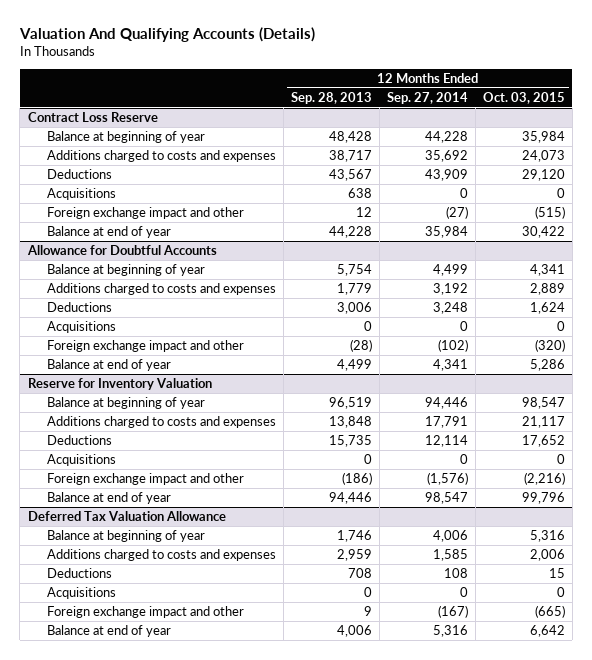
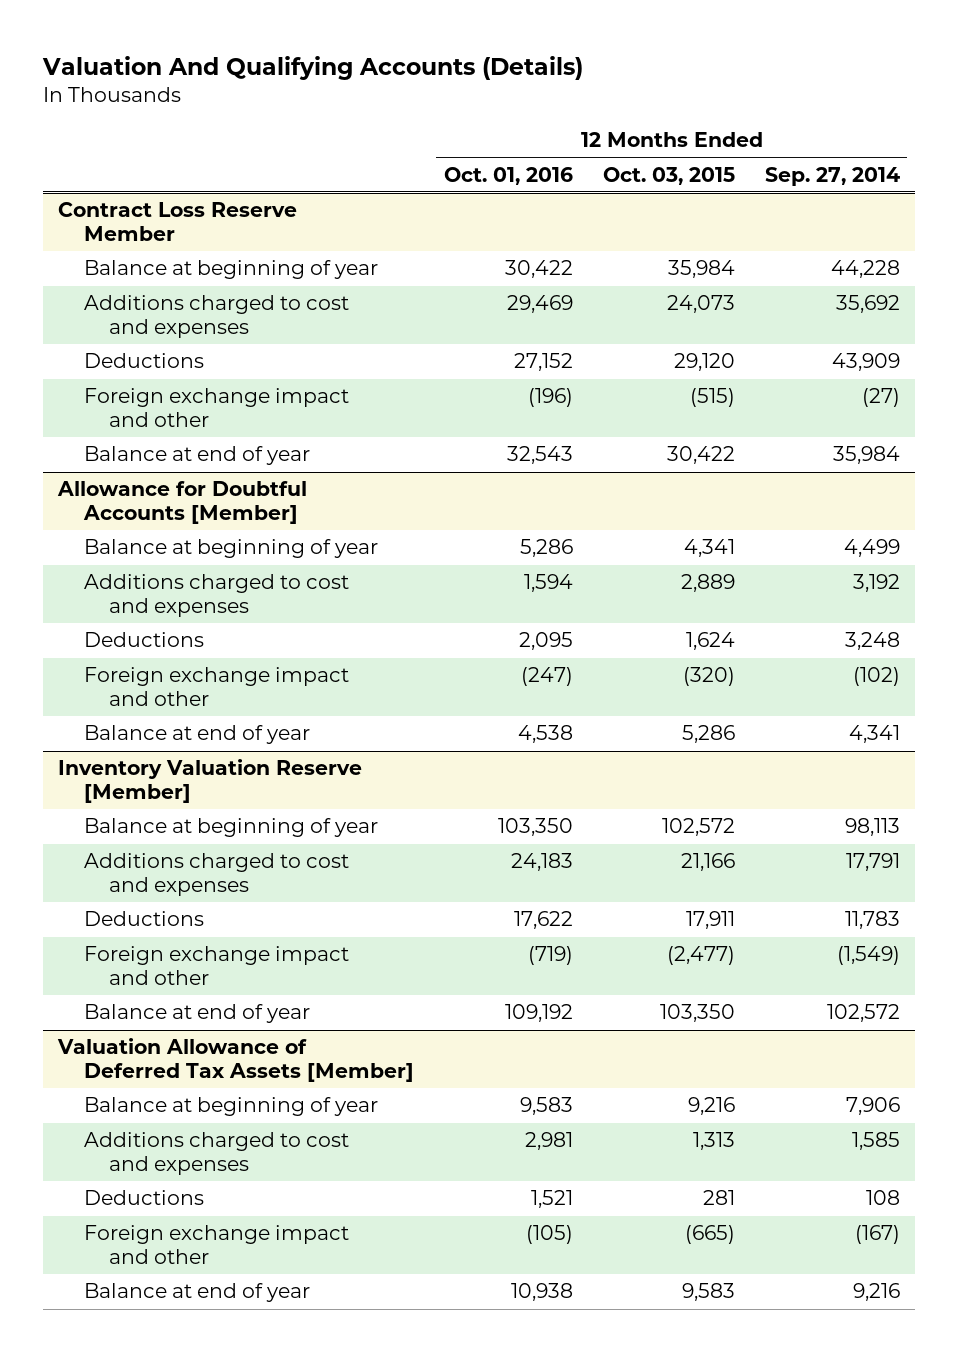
- | 12 Months Ended Sep. 28, 2013 | 12 Months Ended Sep. 27, 2014 | 12 Months Ended Oct. 03, 2015
+ | 12 Months Ended Oct. 01, 2016 | 12 Months Ended Oct. 03, 2015 | 12 Months Ended Sep. 27, 2014
- Contract Loss Reserve
+ Contract Loss Reserve Member
- Additions charged to costs and expenses | 38,717 | 35,692 | 24,073
+ Additions charged to cost and expenses | 29,469 | 24,073 | 35,692
- Acquisitions | 638 | 0 | 0
- Allowance for Doubtful Accounts
+ Allowance for Doubtful Accounts [Member]
- Additions charged to costs and expenses | 1,779 | 3,192 | 2,889
+ Additions charged to cost and expenses | 1,594 | 2,889 | 3,192
- Acquisitions | 0 | 0 | 0
- Reserve for Inventory Valuation
- Balance at beginning of year | 96,519 | 94,446 | 98,547
- Additions charged to costs and expenses | 13,848 | 17,791 | 21,117
- Deductions | 15,735 | 12,114 | 17,652
- Acquisitions | 0 | 0 | 0
- Foreign exchange impact and other | (186) | (1,576) | (2,216)
- Balance at end of year | 94,446 | 98,547 | 99,796
- Deferred Tax Valuation Allowance
- Balance at beginning of year | 1,746 | 4,006 | 5,316
- Additions charged to costs and expenses | 2,959 | 1,585 | 2,006
- Deductions | 708 | 108 | 15
- Acquisitions | 0 | 0 | 0
+ Inventory Valuation Reserve [Member]
+ Balance at beginning of year | 103,350 | 102,572 | 98,113
+ Additions charged to cost and expenses | 24,183 | 21,166 | 17,791
+ Deductions | 17,622 | 17,911 | 11,783
+ Foreign exchange impact and other | (719) | (2,477) | (1,549)
+ Balance at end of year | 109,192 | 103,350 | 102,572
+ Valuation Allowance of Deferred Tax Assets [Member]
+ Balance at beginning of year | 9,583 | 9,216 | 7,906
+ Additions charged to cost and expenses | 2,981 | 1,313 | 1,585
+ Deductions | 1,521 | 281 | 108
- Balance at end of year | 4,006 | 5,316 | 6,642
+ Balance at end of year | 10,938 | 9,583 | 9,216

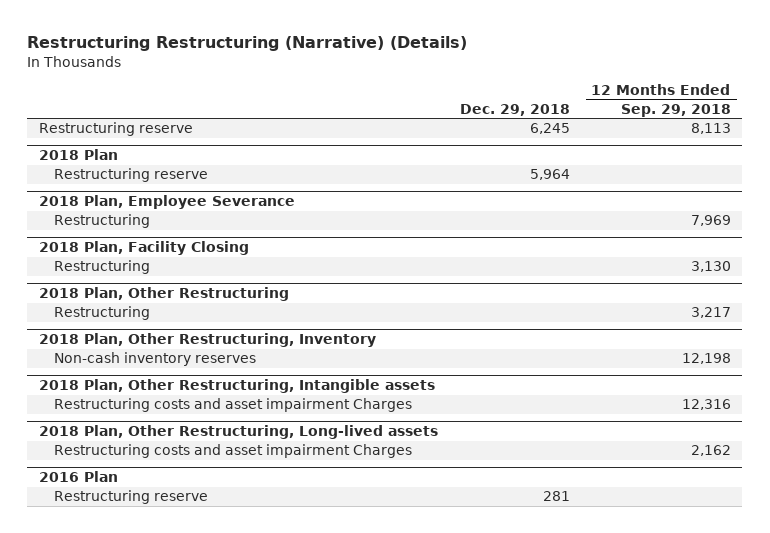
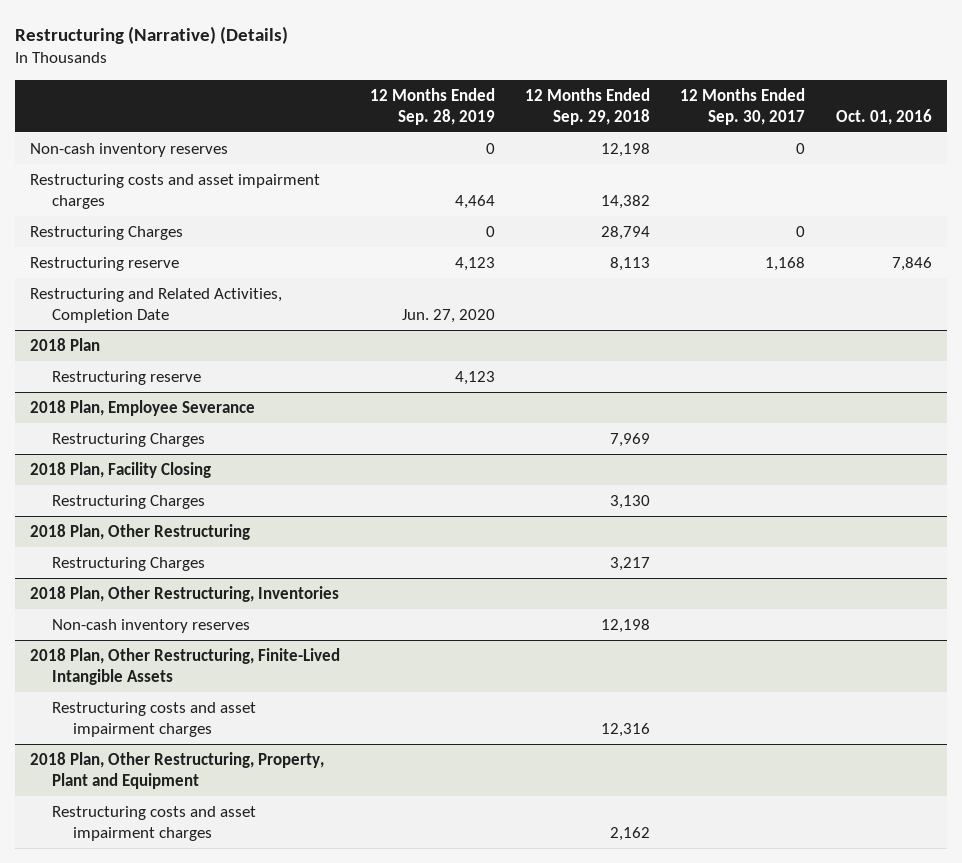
- Restructuring Restructuring (Narrative) (Details)
+ Restructuring (Narrative) (Details)
- | Dec. 29, 2018 | 12 Months Ended Sep. 29, 2018
+ | 12 Months Ended Sep. 28, 2019 | 12 Months Ended Sep. 29, 2018 | 12 Months Ended Sep. 30, 2017 | Oct. 01, 2016
+ Non-cash inventory reserves | 0 | 12,198 | 0 |
+ Restructuring costs and asset impairment charges | 4,464 | 14,382 | |
+ Restructuring Charges | 0 | 28,794 | 0 |
+ Restructuring and Related Activities, Completion Date | Jun. 27, 2020 | | |
@ 2018 Plan, Employee Severance
- Restructuring | | 7,969
+ Restructuring Charges | | 7,969 | |
@ 2018 Plan, Facility Closing
- Restructuring | | 3,130
+ Restructuring Charges | | 3,130 | |
@ 2018 Plan, Other Restructuring
- Restructuring | | 3,217
- 2018 Plan, Other Restructuring, Inventory
@ 2018 Plan, Other Restructuring
+ Restructuring Charges | | 3,217 | |
+ 2018 Plan, Other Restructuring, Inventories
- 2018 Plan, Other Restructuring, Intangible assets
- Restructuring costs and asset impairment Charges | | 12,316
- 2018 Plan, Other Restructuring, Long-lived assets
- Restructuring costs and asset impairment Charges | | 2,162
- 2016 Plan
- Restructuring reserve | 281 |
+ 2018 Plan, Other Restructuring, Finite-Lived Intangible Assets
+ Restructuring costs and asset impairment charges | | 12,316 | |
+ 2018 Plan, Other Restructuring, Property, Plant and Equipment
+ Restructuring costs and asset impairment charges | | 2,162 | |

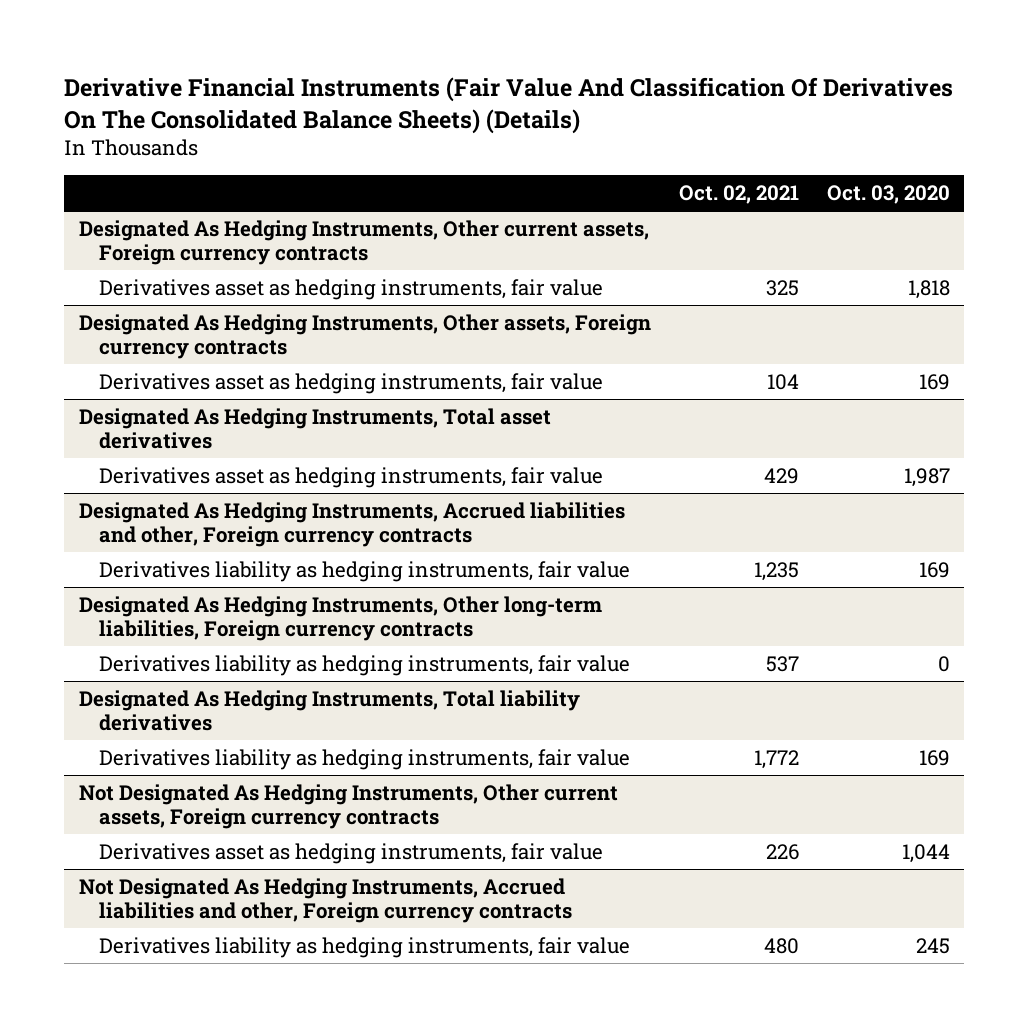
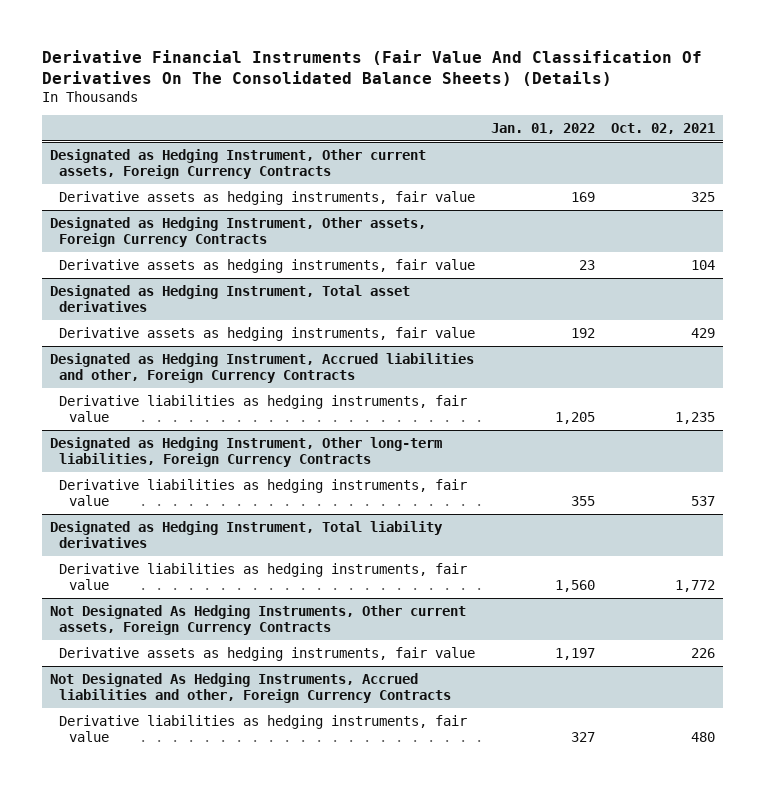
- | Oct. 02, 2021 | Oct. 03, 2020
+ | Jan. 01, 2022 | Oct. 02, 2021
- Designated As Hedging Instruments, Other current assets, Foreign currency contracts
- Derivatives asset as hedging instruments, fair value | 325 | 1,818
- Designated As Hedging Instruments, Other assets, Foreign currency contracts
- Derivatives asset as hedging instruments, fair value | 104 | 169
- Designated As Hedging Instruments, Total asset derivatives
- Derivatives asset as hedging instruments, fair value | 429 | 1,987
- Designated As Hedging Instruments, Accrued liabilities and other, Foreign currency contracts
- Derivatives liability as hedging instruments, fair value | 1,235 | 169
- Designated As Hedging Instruments, Other long-term liabilities, Foreign currency contracts
- Derivatives liability as hedging instruments, fair value | 537 | 0
- Designated As Hedging Instruments, Total liability derivatives
- Derivatives liability as hedging instruments, fair value | 1,772 | 169
- Not Designated As Hedging Instruments, Other current assets, Foreign currency contracts
- Derivatives asset as hedging instruments, fair value | 226 | 1,044
- Not Designated As Hedging Instruments, Accrued liabilities and other, Foreign currency contracts
- Derivatives liability as hedging instruments, fair value | 480 | 245
+ Designated as Hedging Instrument, Other current assets, Foreign Currency Contracts
+ Derivative assets as hedging instruments, fair value | 169 | 325
+ Designated as Hedging Instrument, Other assets, Foreign Currency Contracts
+ Derivative assets as hedging instruments, fair value | 23 | 104
+ Designated as Hedging Instrument, Total asset derivatives
+ Derivative assets as hedging instruments, fair value | 192 | 429
+ Designated as Hedging Instrument, Accrued liabilities and other, Foreign Currency Contracts
+ Derivative liabilities as hedging instruments, fair value | 1,205 | 1,235
+ Designated as Hedging Instrument, Other long-term liabilities, Foreign Currency Contracts
+ Derivative liabilities as hedging instruments, fair value | 355 | 537
+ Designated as Hedging Instrument, Total liability derivatives
+ Derivative liabilities as hedging instruments, fair value | 1,560 | 1,772
+ Not Designated As Hedging Instruments, Other current assets, Foreign Currency Contracts
+ Derivative assets as hedging instruments, fair value | 1,197 | 226
+ Not Designated As Hedging Instruments, Accrued liabilities and other, Foreign Currency Contracts
+ Derivative liabilities as hedging instruments, fair value | 327 | 480

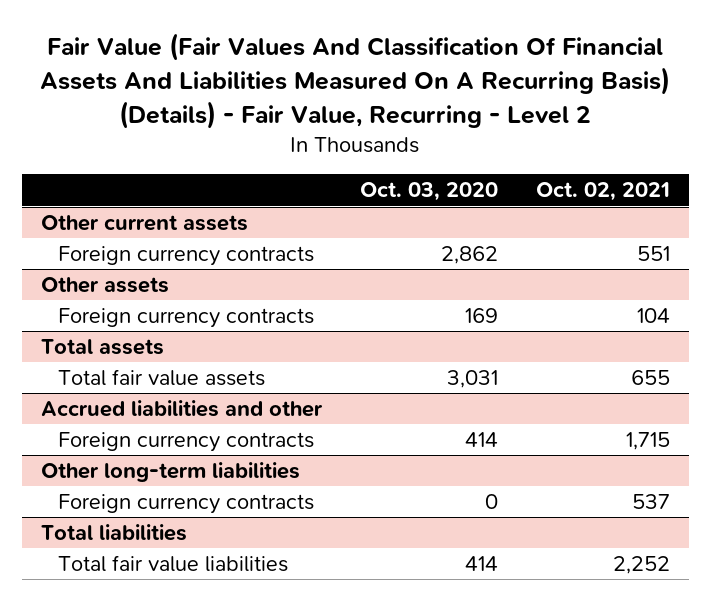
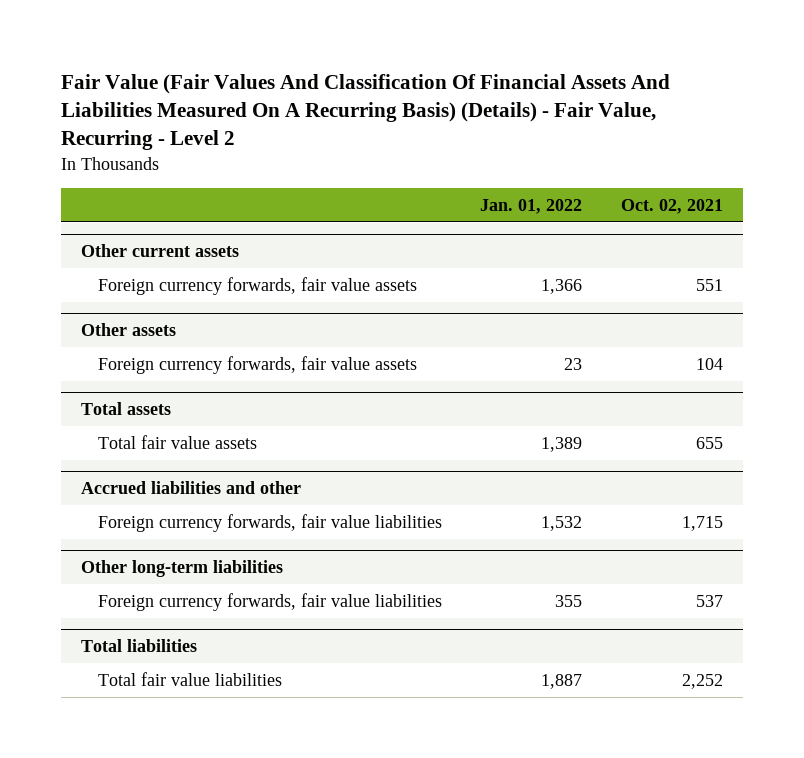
- | Oct. 03, 2020 | Oct. 02, 2021
+ | Jan. 01, 2022 | Oct. 02, 2021
@ Other current assets
- Foreign currency contracts | 2,862 | 551
+ Foreign currency forwards, fair value assets | 1,366 | 551
@ Other assets
- Foreign currency contracts | 169 | 104
+ Foreign currency forwards, fair value assets | 23 | 104
@ Accrued liabilities and other
- Foreign currency contracts | 414 | 1,715
+ Foreign currency forwards, fair value liabilities | 1,532 | 1,715
@ Other long-term liabilities
- Foreign currency contracts | 0 | 537
+ Foreign currency forwards, fair value liabilities | 355 | 537

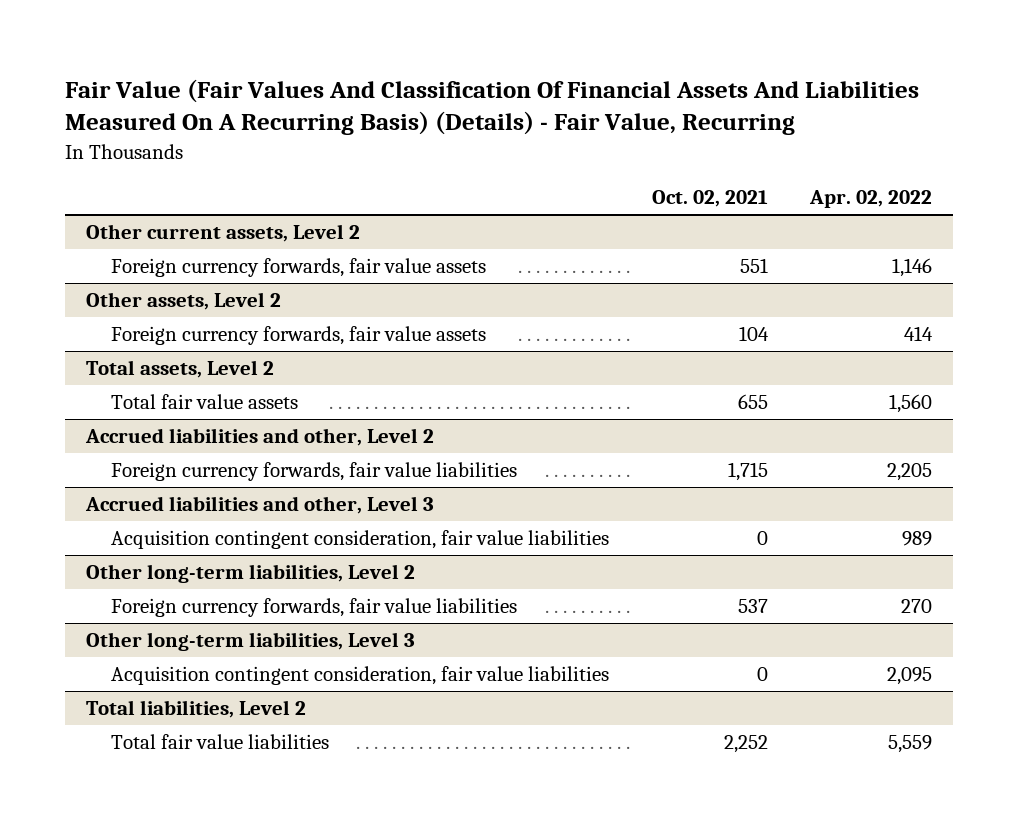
- Fair Value (Fair Values And Classification Of Financial Assets And Liabilities Measured On A Recurring Basis) (Details) - Fair Value, Recurring - Level 2
+ Fair Value (Fair Values And Classification Of Financial Assets And Liabilities Measured On A Recurring Basis) (Details) - Fair Value, Recurring
- | Jan. 01, 2022 | Oct. 02, 2021
+ | Oct. 02, 2021 | Apr. 02, 2022
- Other current assets
+ Other current assets, Level 2
- Other assets
+ Other assets, Level 2
- Total assets
+ Total assets, Level 2
- Accrued liabilities and other
+ Accrued liabilities and other, Level 2
- Other long-term liabilities
+ Accrued liabilities and other, Level 3
+ Acquisition contingent consideration, fair value liabilities | 0 | 989
+ Other long-term liabilities, Level 2
- Total liabilities
+ Other long-term liabilities, Level 3
+ Acquisition contingent consideration, fair value liabilities | 0 | 2,095
+ Total liabilities, Level 2

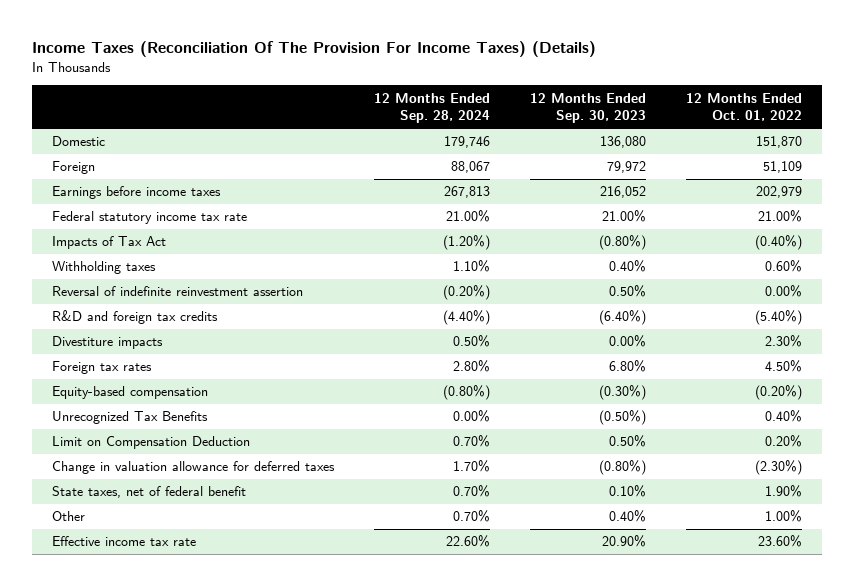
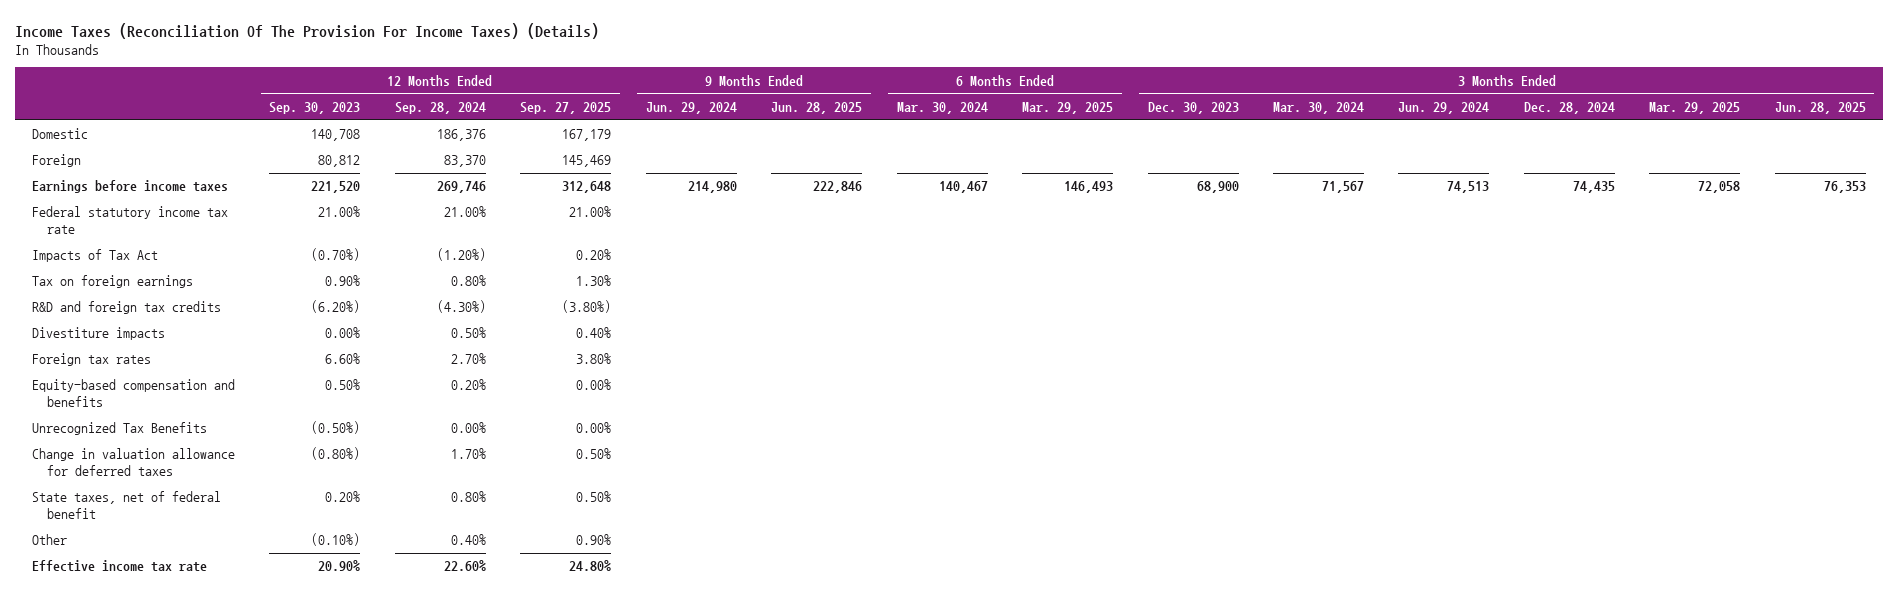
- | 12 Months Ended Sep. 28, 2024 | 12 Months Ended Sep. 30, 2023 | 12 Months Ended Oct. 01, 2022
+ | 12 Months Ended Sep. 30, 2023 | 12 Months Ended Sep. 28, 2024 | 12 Months Ended Sep. 27, 2025 | 9 Months Ended Jun. 29, 2024 | 9 Months Ended Jun. 28, 2025 | 6 Months Ended Mar. 30, 2024 | 6 Months Ended Mar. 29, 2025 | 3 Months Ended Dec. 30, 2023 | 3 Months Ended Mar. 30, 2024 | 3 Months Ended Jun. 29, 2024 | 3 Months Ended Dec. 28, 2024 | 3 Months Ended Mar. 29, 2025 | 3 Months Ended Jun. 28, 2025
- Domestic | 179,746 | 136,080 | 151,870
- Foreign | 88,067 | 79,972 | 51,109
- Earnings before income taxes | 267,813 | 216,052 | 202,979
+ Domestic | 140,708 | 186,376 | 167,179 | | | | | | | | | |
+ Foreign | 80,812 | 83,370 | 145,469 | | | | | | | | | |
+ Earnings before income taxes | 221,520 | 269,746 | 312,648 | 214,980 | 222,846 | 140,467 | 146,493 | 68,900 | 71,567 | 74,513 | 74,435 | 72,058 | 76,353
- Impacts of Tax Act | (1.20%) | (0.80%) | (0.40%)
- Withholding taxes | 1.10% | 0.40% | 0.60%
- Reversal of indefinite reinvestment assertion | (0.20%) | 0.50% | 0.00%
- R&D and foreign tax credits | (4.40%) | (6.40%) | (5.40%)
+ Impacts of Tax Act | (0.70%) | (1.20%) | 0.20% | | | | | | | | | |
+ Tax on foreign earnings | 0.90% | 0.80% | 1.30% | | | | | | | | | |
+ R&D and foreign tax credits | (6.20%) | (4.30%) | (3.80%) | | | | | | | | | |
- Foreign tax rates | 2.80% | 6.80% | 4.50%
- Equity-based compensation | (0.80%) | (0.30%) | (0.20%)
+ Foreign tax rates | 6.60% | 2.70% | 3.80% | | | | | | | | | |
+ Equity-based compensation and benefits | 0.50% | 0.20% | 0.00% | | | | | | | | | |
- Limit on Compensation Deduction | 0.70% | 0.50% | 0.20%
- State taxes, net of federal benefit | 0.70% | 0.10% | 1.90%
- Other | 0.70% | 0.40% | 1.00%
+ State taxes, net of federal benefit | 0.20% | 0.80% | 0.50% | | | | | | | | | |
+ Other | (0.10%) | 0.40% | 0.90% | | | | | | | | | |

